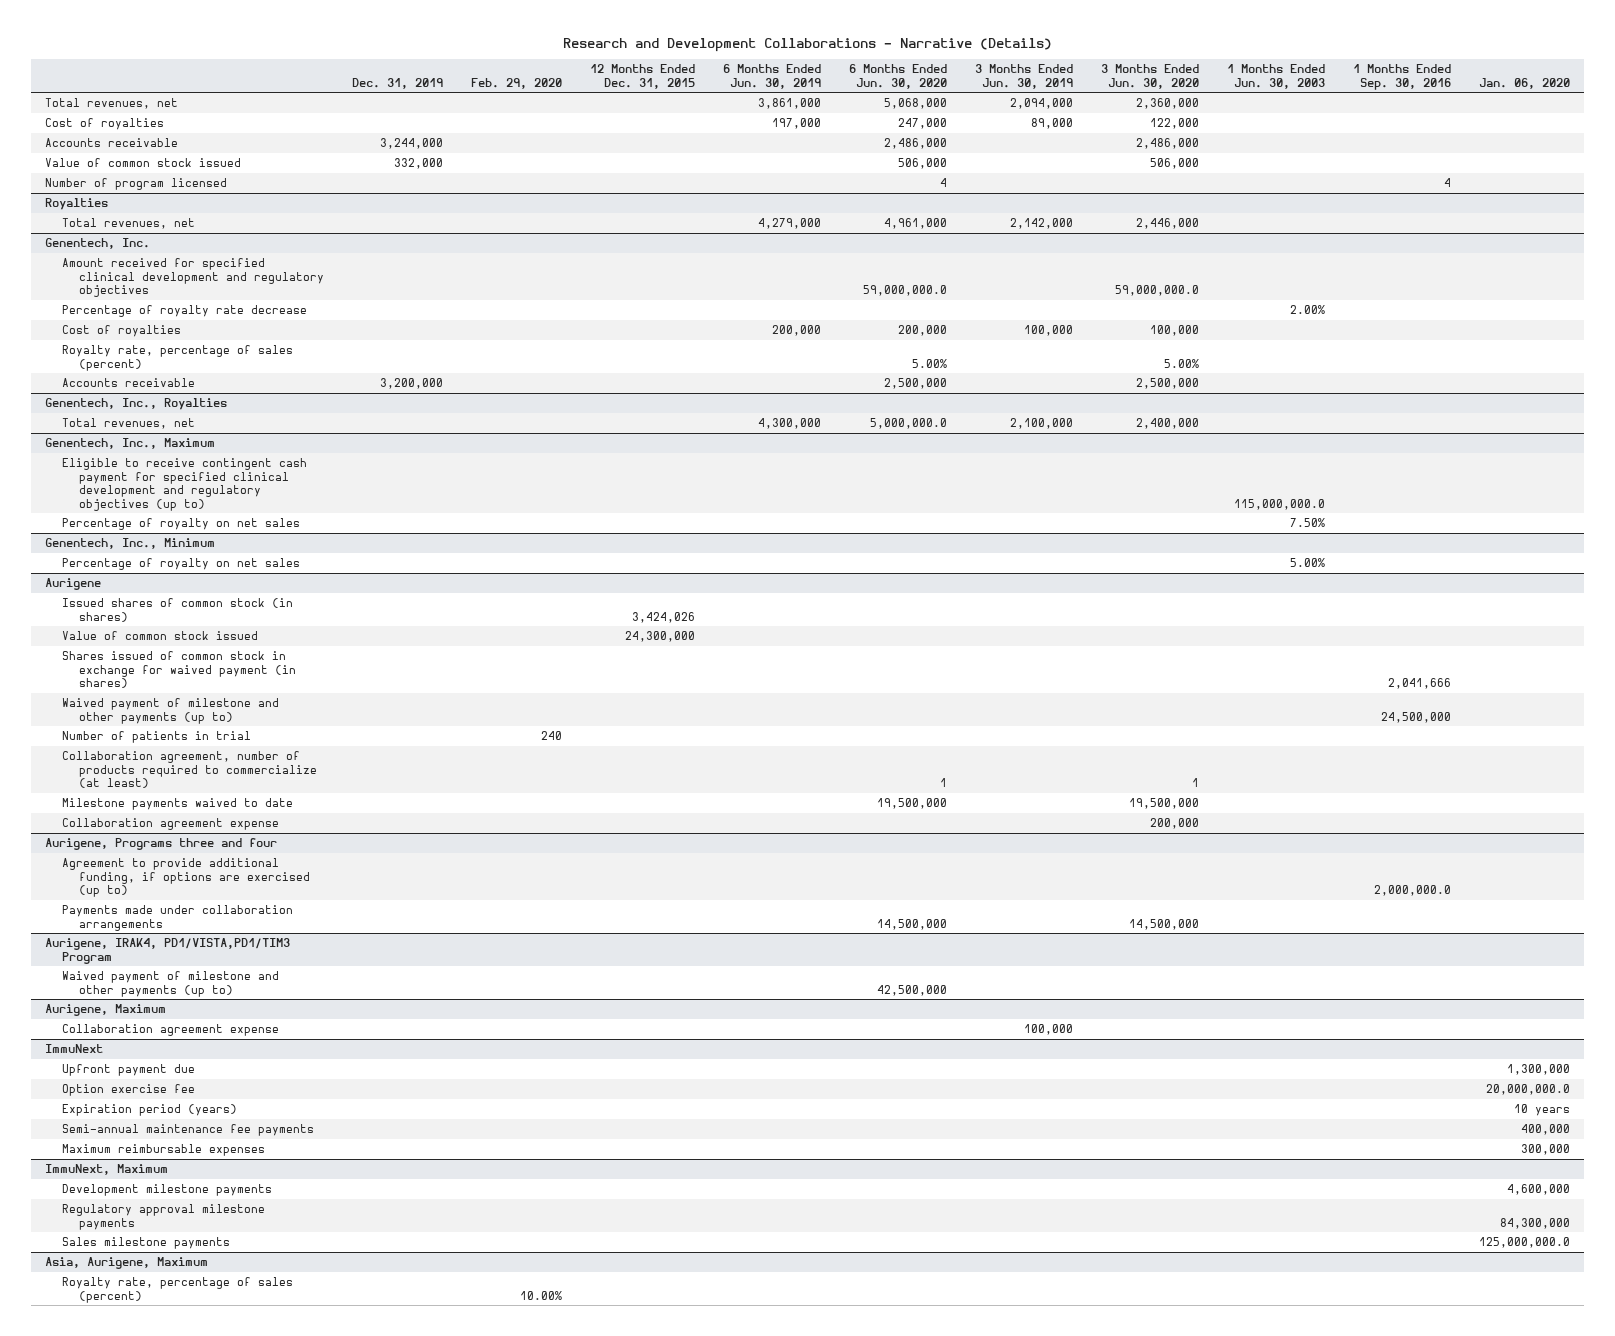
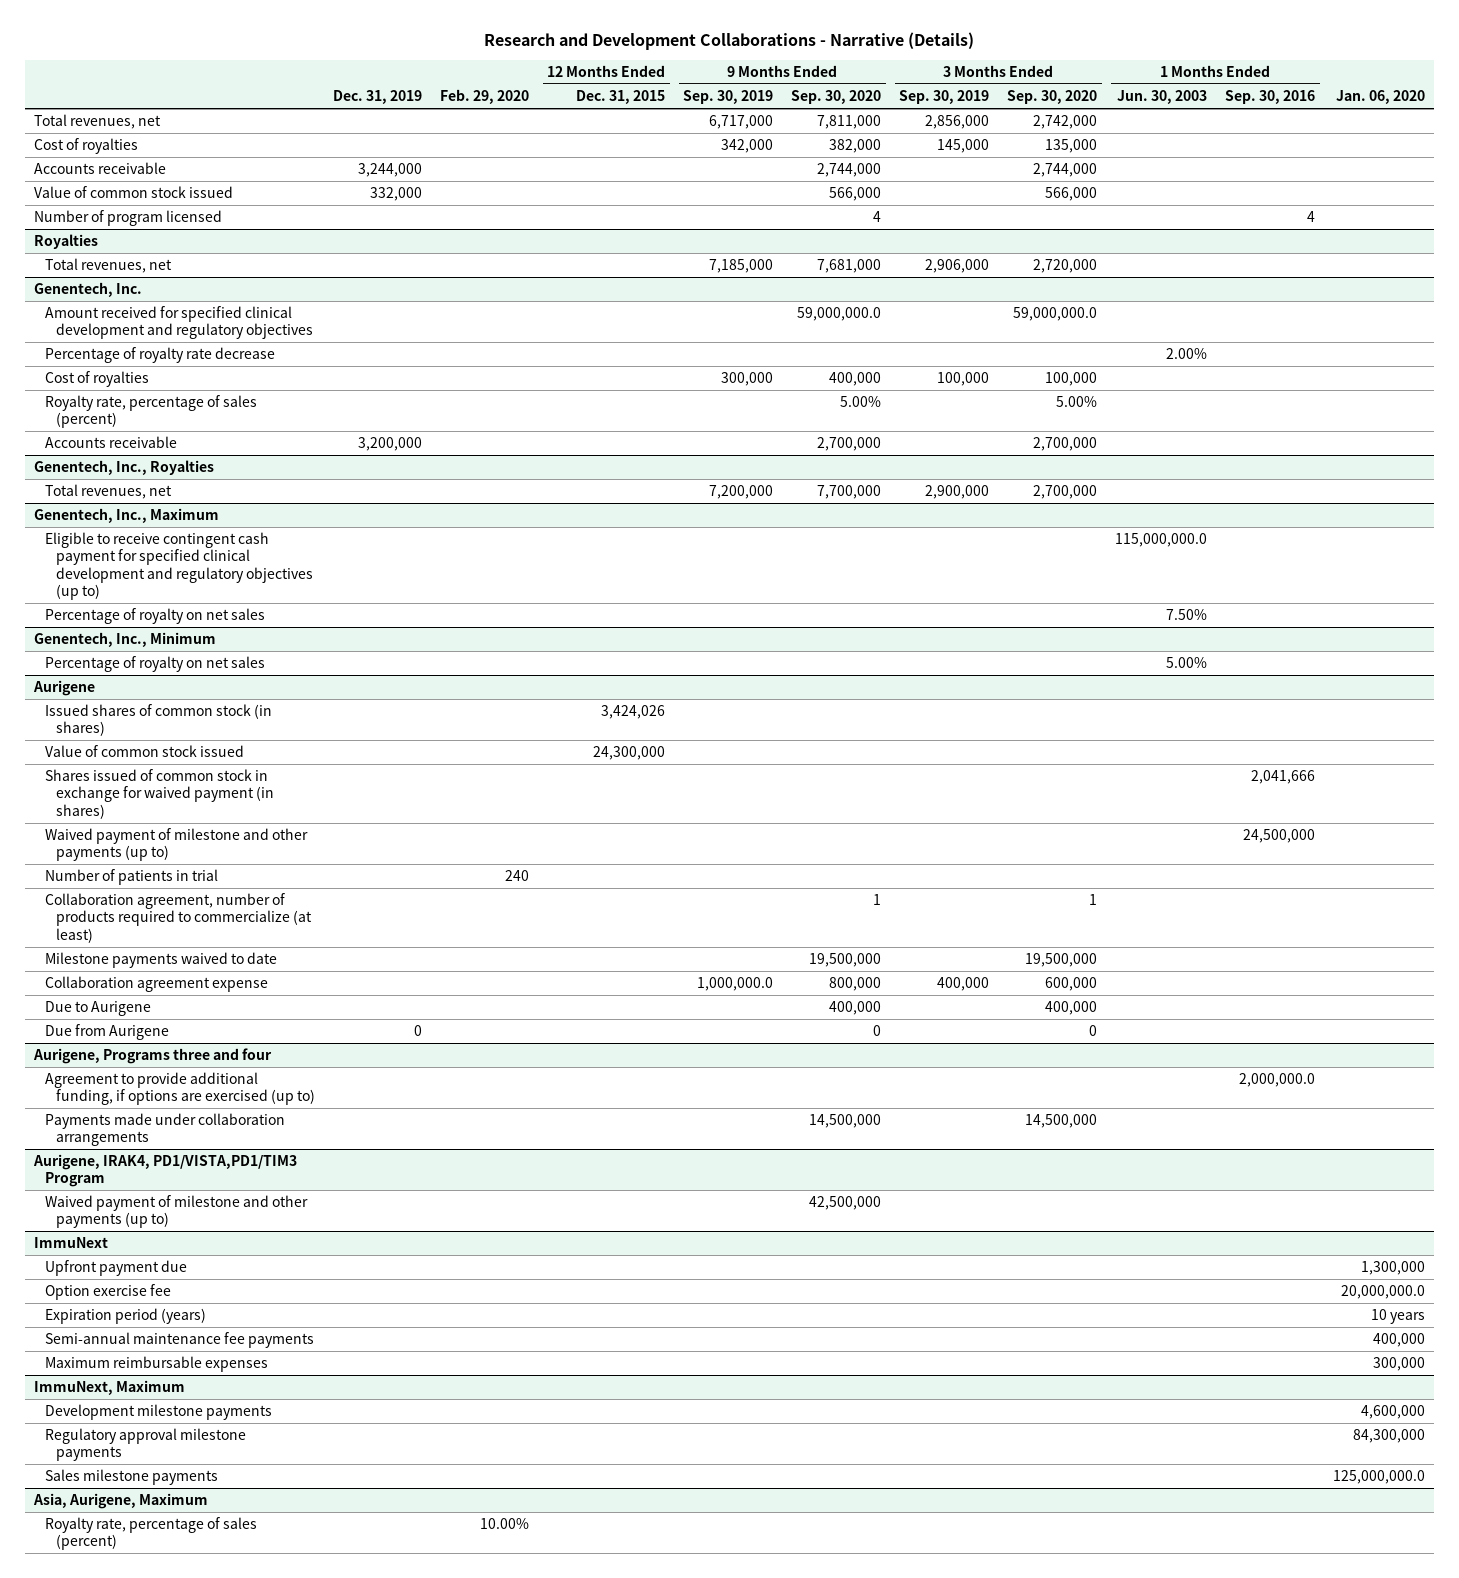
- | Dec. 31, 2019 | Feb. 29, 2020 | 12 Months Ended Dec. 31, 2015 | 6 Months Ended Jun. 30, 2019 | 6 Months Ended Jun. 30, 2020 | 3 Months Ended Jun. 30, 2019 | 3 Months Ended Jun. 30, 2020 | 1 Months Ended Jun. 30, 2003 | 1 Months Ended Sep. 30, 2016 | Jan. 06, 2020
+ | Dec. 31, 2019 | Feb. 29, 2020 | 12 Months Ended Dec. 31, 2015 | 9 Months Ended Sep. 30, 2019 | 9 Months Ended Sep. 30, 2020 | 3 Months Ended Sep. 30, 2019 | 3 Months Ended Sep. 30, 2020 | 1 Months Ended Jun. 30, 2003 | 1 Months Ended Sep. 30, 2016 | Jan. 06, 2020
@ Aurigene
+ Due to Aurigene | | | | | 400,000 | | 400,000 | | |
+ Due from Aurigene | 0 | | | | 0 | | 0 | | |
- Aurigene, Maximum
- Collaboration agreement expense | | | | | | 100,000 | | | |

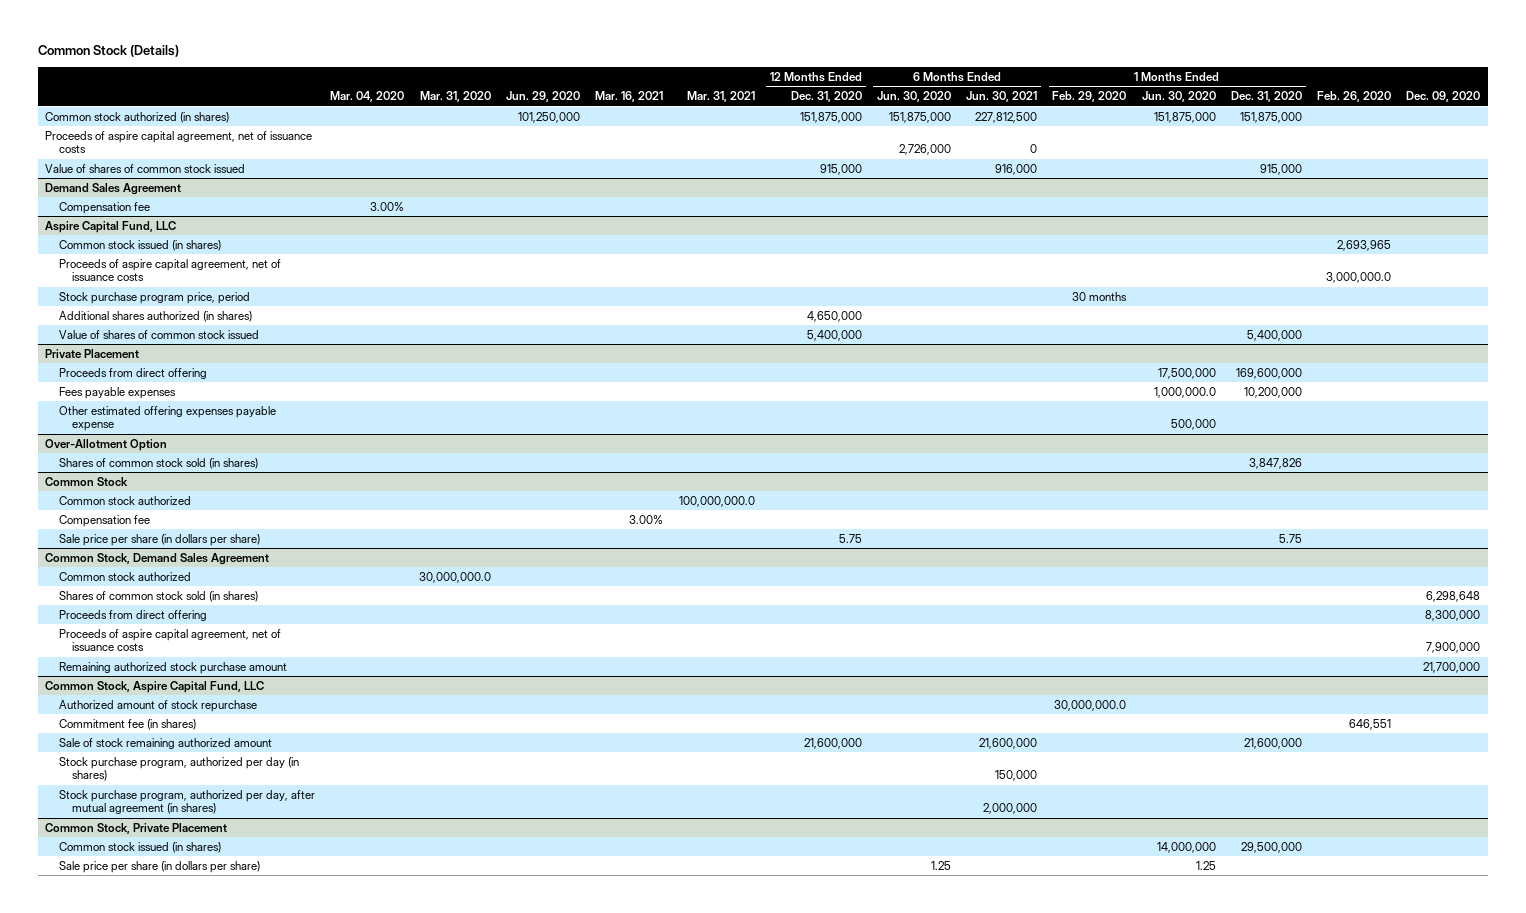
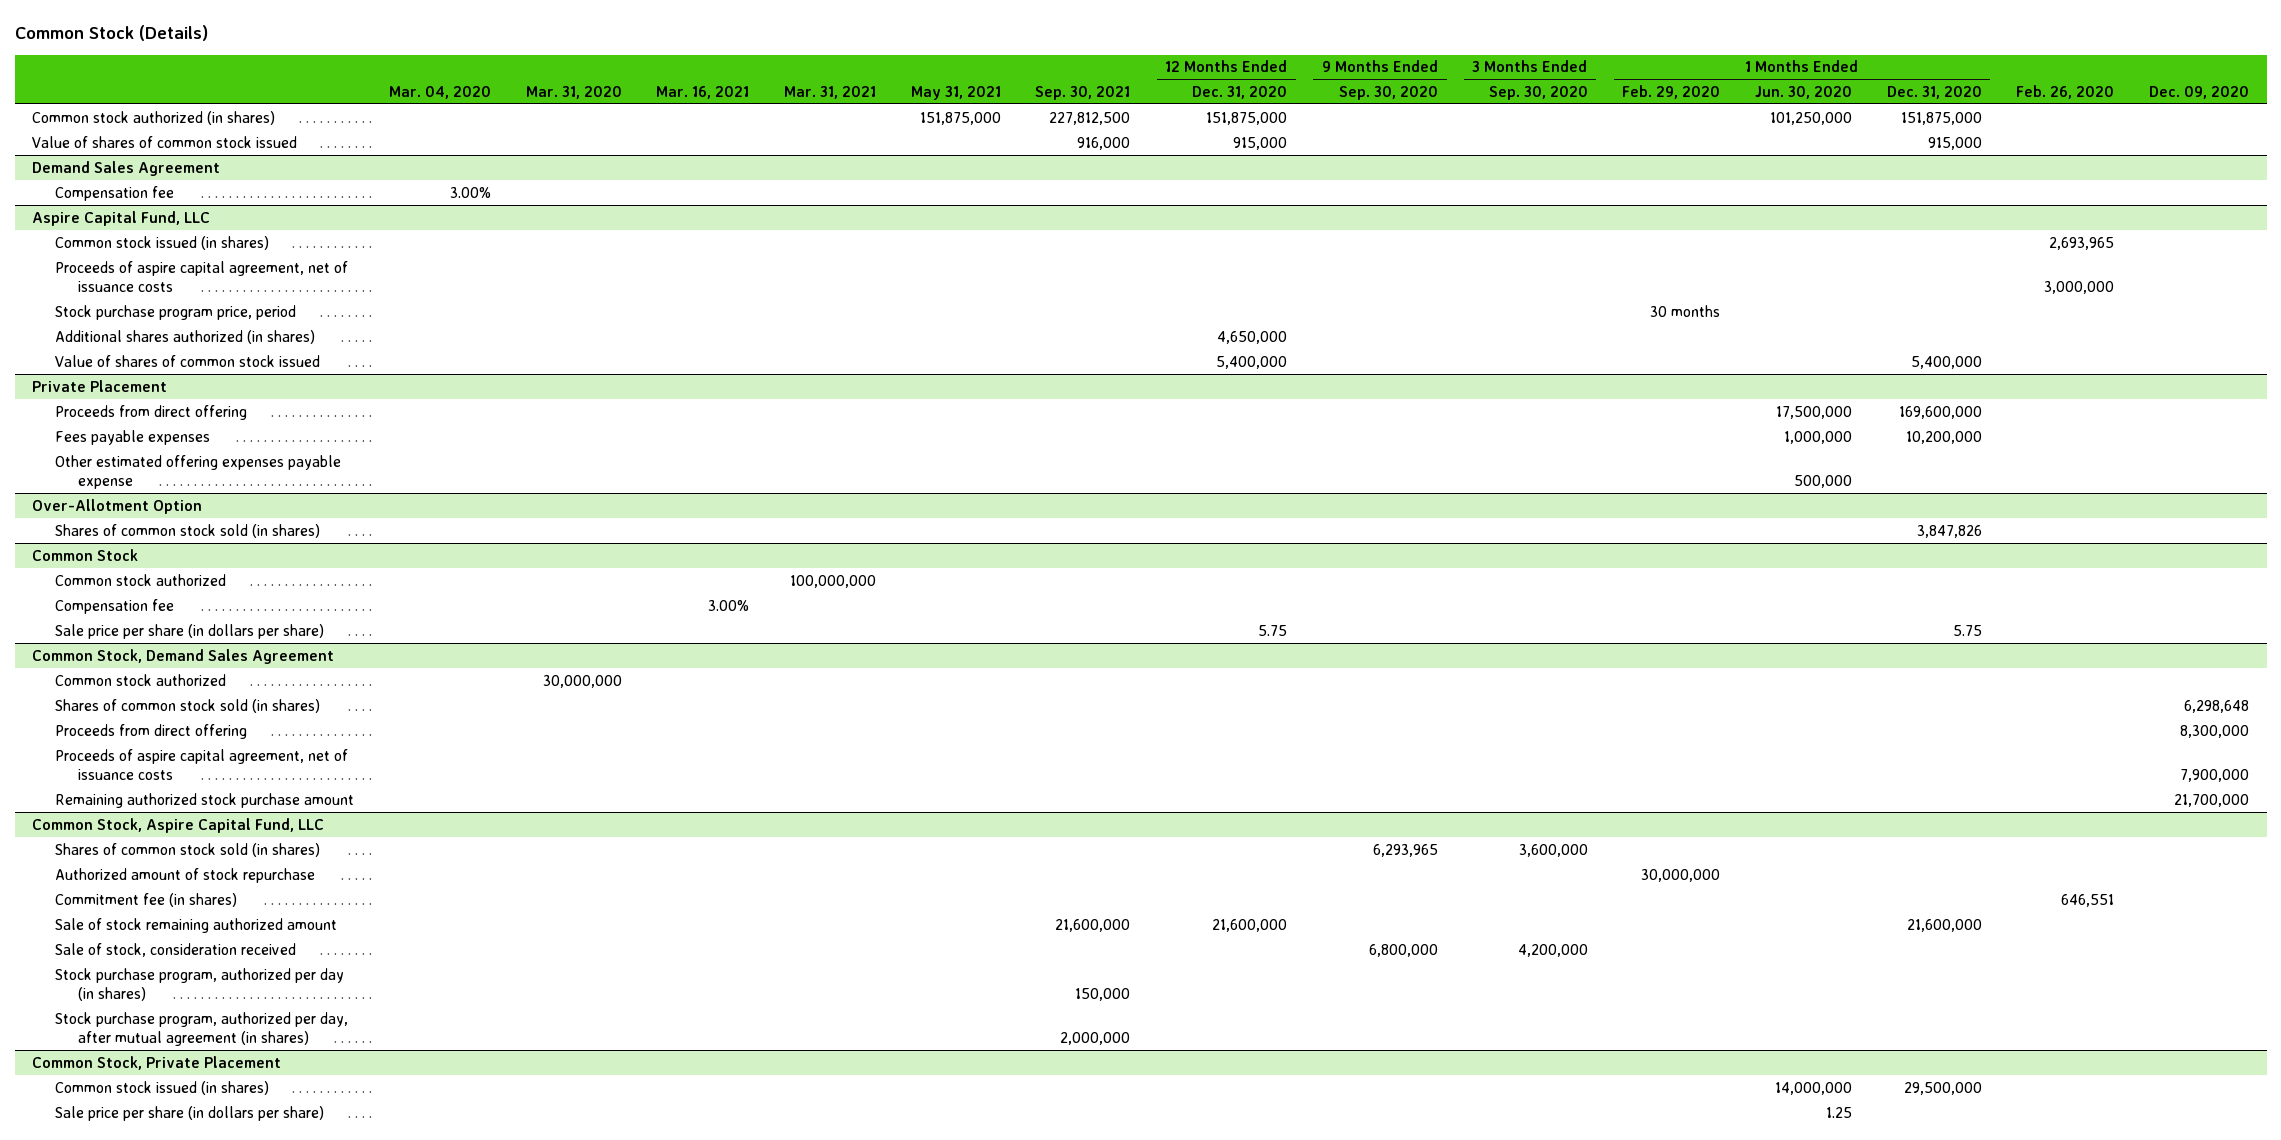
- | Mar. 04, 2020 | Mar. 31, 2020 | Jun. 29, 2020 | Mar. 16, 2021 | Mar. 31, 2021 | 12 Months Ended Dec. 31, 2020 | 6 Months Ended Jun. 30, 2020 | 6 Months Ended Jun. 30, 2021 | 1 Months Ended Feb. 29, 2020 | 1 Months Ended Jun. 30, 2020 | 1 Months Ended Dec. 31, 2020 | Feb. 26, 2020 | Dec. 09, 2020
+ | Mar. 04, 2020 | Mar. 31, 2020 | Mar. 16, 2021 | Mar. 31, 2021 | May 31, 2021 | Sep. 30, 2021 | 12 Months Ended Dec. 31, 2020 | 9 Months Ended Sep. 30, 2020 | 3 Months Ended Sep. 30, 2020 | 1 Months Ended Feb. 29, 2020 | 1 Months Ended Jun. 30, 2020 | 1 Months Ended Dec. 31, 2020 | Feb. 26, 2020 | Dec. 09, 2020
- Common stock authorized (in shares) | | | 101,250,000 | | | 151,875,000 | 151,875,000 | 227,812,500 | | 151,875,000 | 151,875,000 | |
- Proceeds of aspire capital agreement, net of issuance costs | | | | | | | 2,726,000 | 0 | | | | |
+ Common stock authorized (in shares) | | | | | 151,875,000 | 227,812,500 | 151,875,000 | | | | 101,250,000 | 151,875,000 | |
@ Aspire Capital Fund, LLC
- Proceeds of aspire capital agreement, net of issuance costs | | | | | | | | | | | | 3,000,000.0 |
+ Proceeds of aspire capital agreement, net of issuance costs | | | | | | | | | | | | | 3,000,000 |
@ Private Placement
- Fees payable expenses | | | | | | | | | | 1,000,000.0 | 10,200,000 | |
+ Fees payable expenses | | | | | | | | | | | 1,000,000 | 10,200,000 | |
@ Common Stock
- Common stock authorized | | | | | 100,000,000.0 | | | | | | | |
+ Common stock authorized | | | | 100,000,000 | | | | | | | | | |
@ Common Stock, Demand Sales Agreement
- Common stock authorized | | 30,000,000.0 | | | | | | | | | | |
+ Common stock authorized | | 30,000,000 | | | | | | | | | | | |
@ Common Stock, Aspire Capital Fund, LLC
- Authorized amount of stock repurchase | | | | | | | | | 30,000,000.0 | | | |
+ Shares of common stock sold (in shares) | | | | | | | | 6,293,965 | 3,600,000 | | | | |
+ Authorized amount of stock repurchase | | | | | | | | | | 30,000,000 | | | |
+ Sale of stock, consideration received | | | | | | | | 6,800,000 | 4,200,000 | | | | |

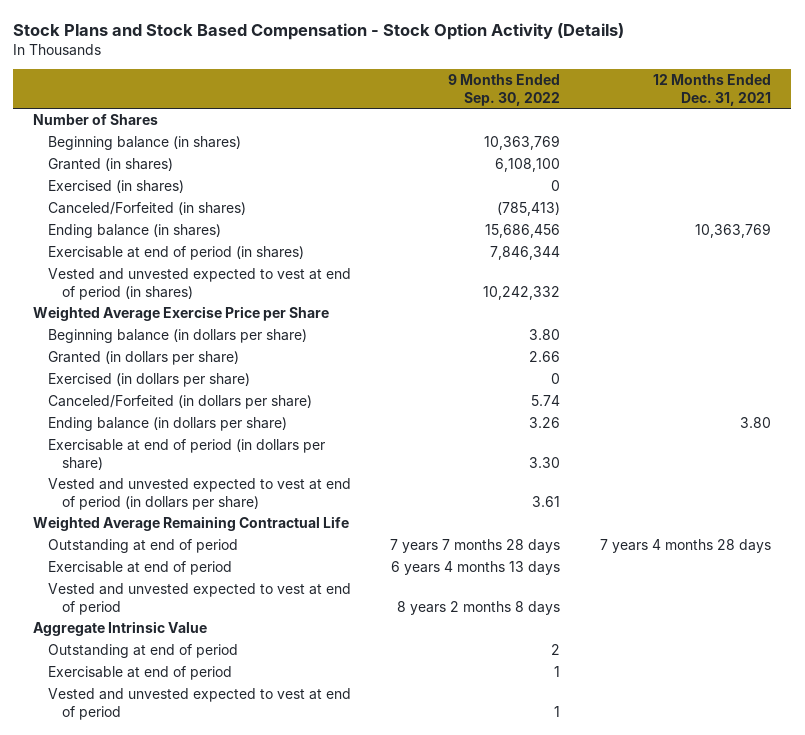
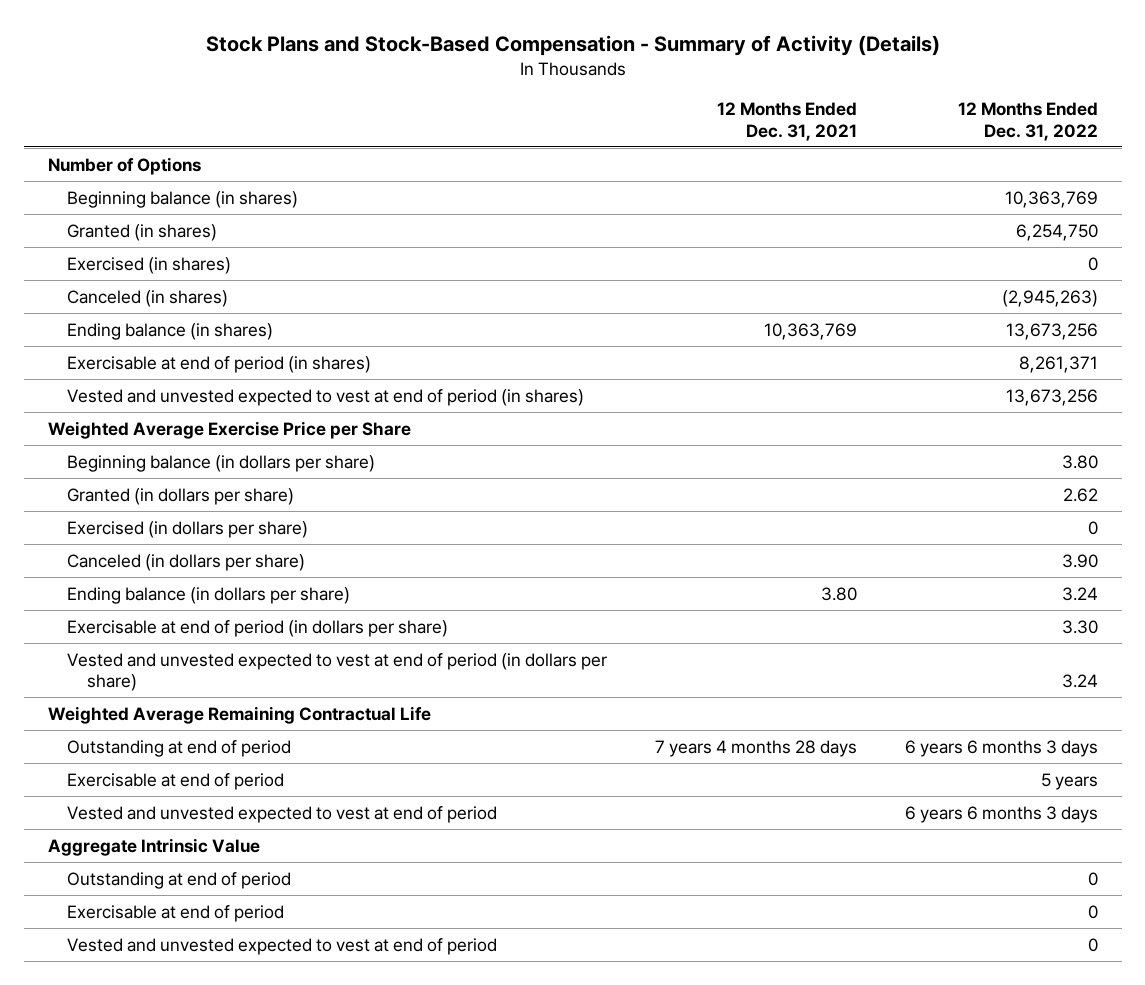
- Stock Plans and Stock Based Compensation - Stock Option Activity (Details)
+ Stock Plans and Stock-Based Compensation - Summary of Activity (Details)
- | 9 Months Ended Sep. 30, 2022 | 12 Months Ended Dec. 31, 2021
+ | 12 Months Ended Dec. 31, 2021 | 12 Months Ended Dec. 31, 2022
- Number of Shares
+ Number of Options
- Canceled/Forfeited (in shares) | (785,413) |
+ Canceled (in shares) | | (2,945,263)
- Canceled/Forfeited (in dollars per share) | 5.74 |
+ Canceled (in dollars per share) | | 3.90

